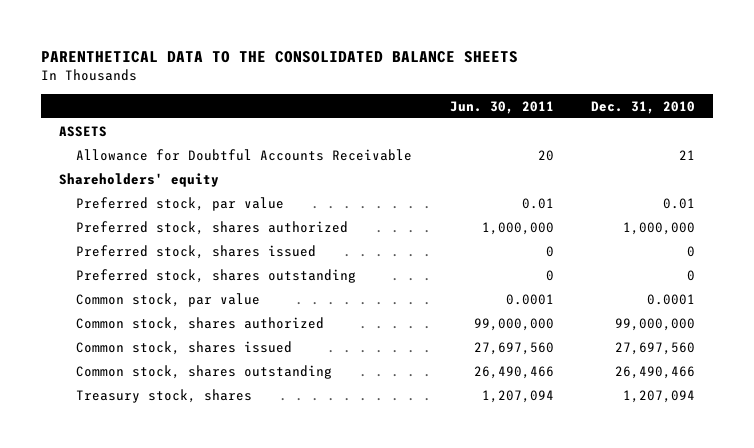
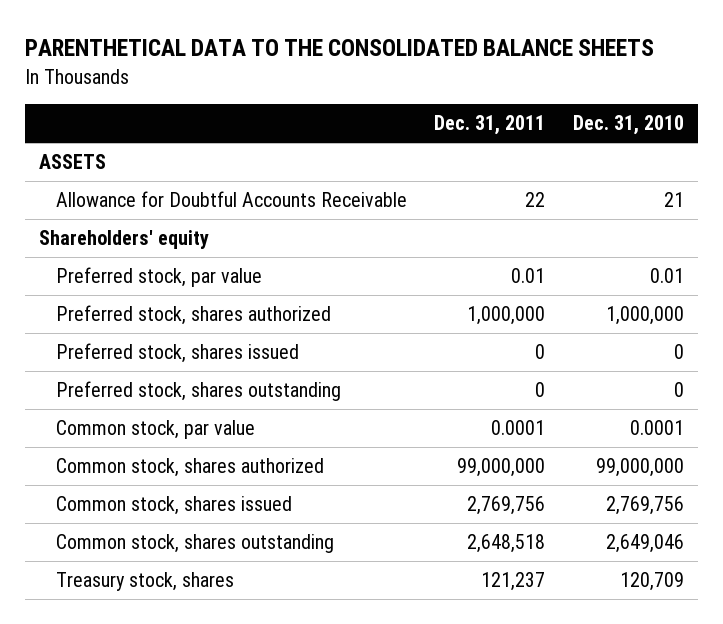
- | Jun. 30, 2011 | Dec. 31, 2010
+ | Dec. 31, 2011 | Dec. 31, 2010
- Common stock, shares issued | 27,697,560 | 27,697,560
- Common stock, shares outstanding | 26,490,466 | 26,490,466
- Treasury stock, shares | 1,207,094 | 1,207,094
+ Common stock, shares issued | 2,769,756 | 2,769,756
+ Common stock, shares outstanding | 2,648,518 | 2,649,046
+ Treasury stock, shares | 121,237 | 120,709

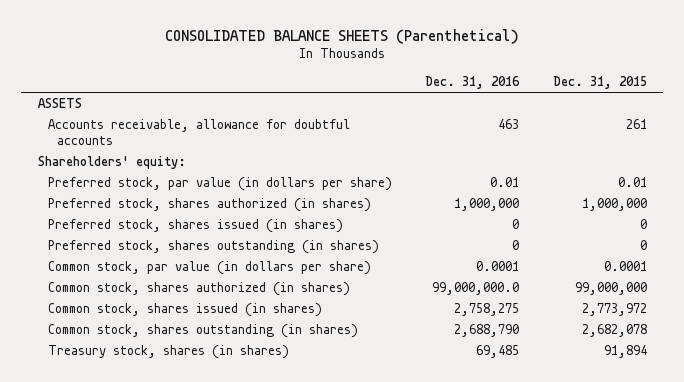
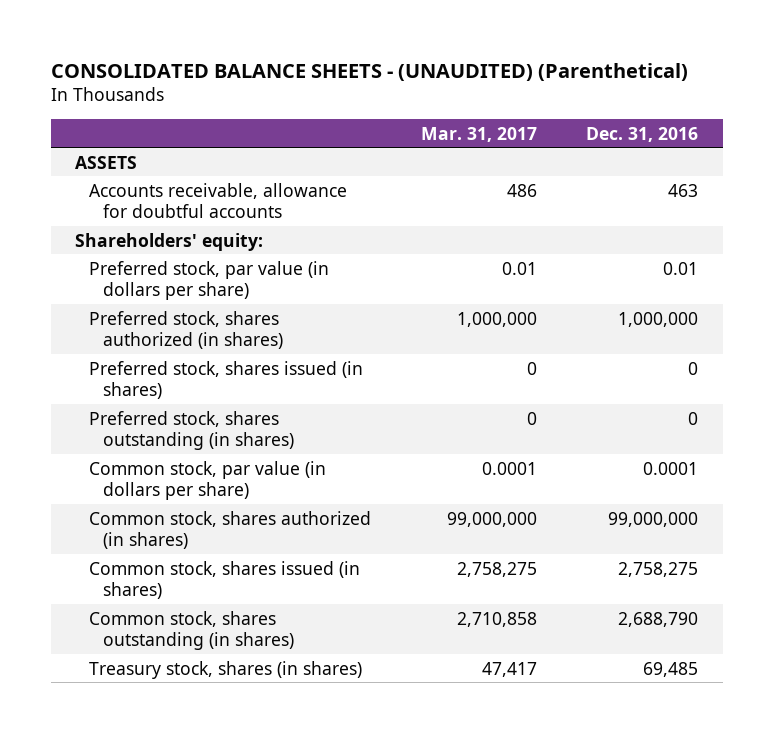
- CONSOLIDATED BALANCE SHEETS (Parenthetical)
+ CONSOLIDATED BALANCE SHEETS - (UNAUDITED) (Parenthetical)
- | Dec. 31, 2016 | Dec. 31, 2015
+ | Mar. 31, 2017 | Dec. 31, 2016
- Common stock, shares authorized (in shares) | 99,000,000.0 | 99,000,000
+ Common stock, shares authorized (in shares) | 99,000,000 | 99,000,000

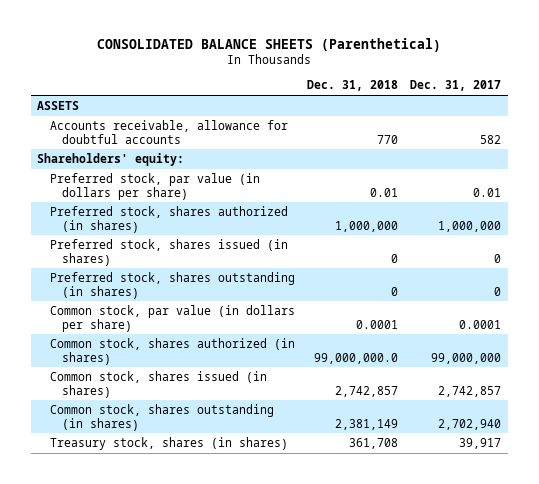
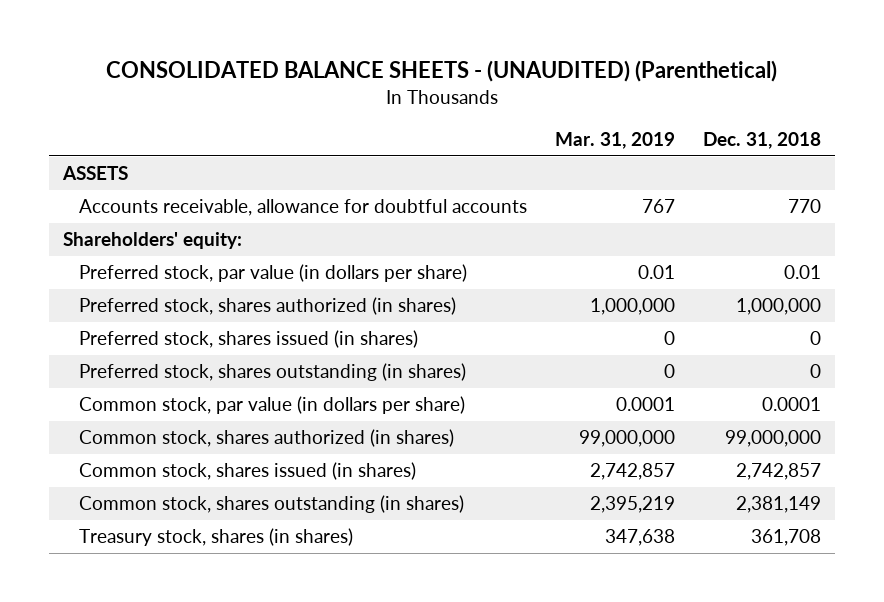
- CONSOLIDATED BALANCE SHEETS (Parenthetical)
+ CONSOLIDATED BALANCE SHEETS - (UNAUDITED) (Parenthetical)
- | Dec. 31, 2018 | Dec. 31, 2017
+ | Mar. 31, 2019 | Dec. 31, 2018
- Common stock, shares authorized (in shares) | 99,000,000.0 | 99,000,000
+ Common stock, shares authorized (in shares) | 99,000,000 | 99,000,000

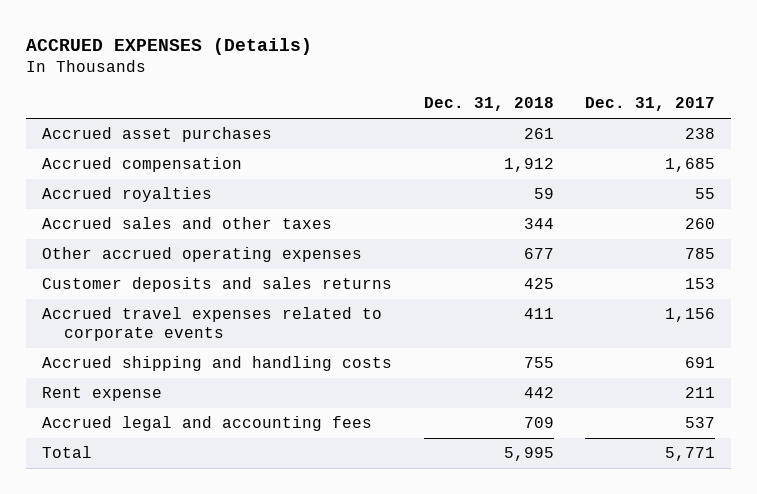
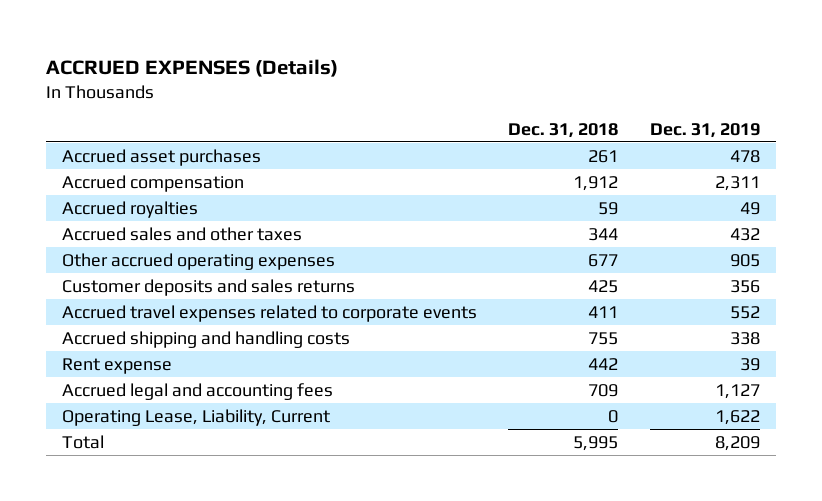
- | Dec. 31, 2018 | Dec. 31, 2017
+ | Dec. 31, 2018 | Dec. 31, 2019
+ Operating Lease, Liability, Current | 0 | 1,622

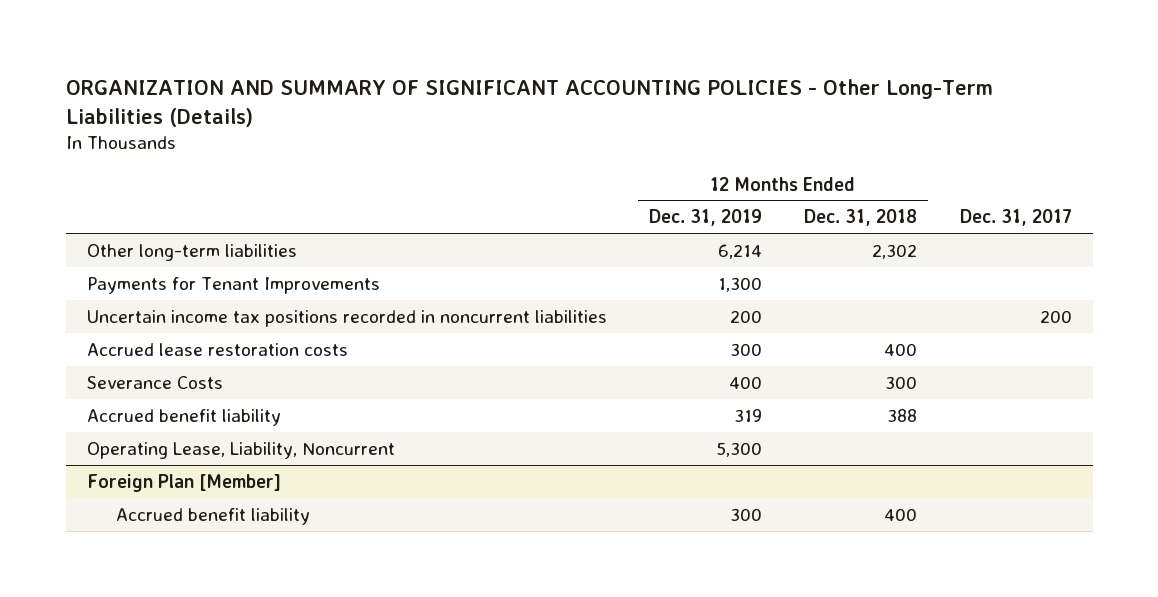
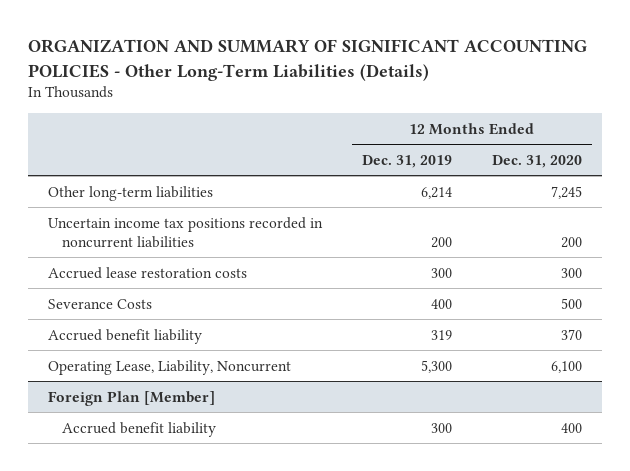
- | 12 Months Ended Dec. 31, 2019 | 12 Months Ended Dec. 31, 2018 | Dec. 31, 2017
+ | 12 Months Ended Dec. 31, 2019 | 12 Months Ended Dec. 31, 2020
- Payments for Tenant Improvements | 1,300 | |

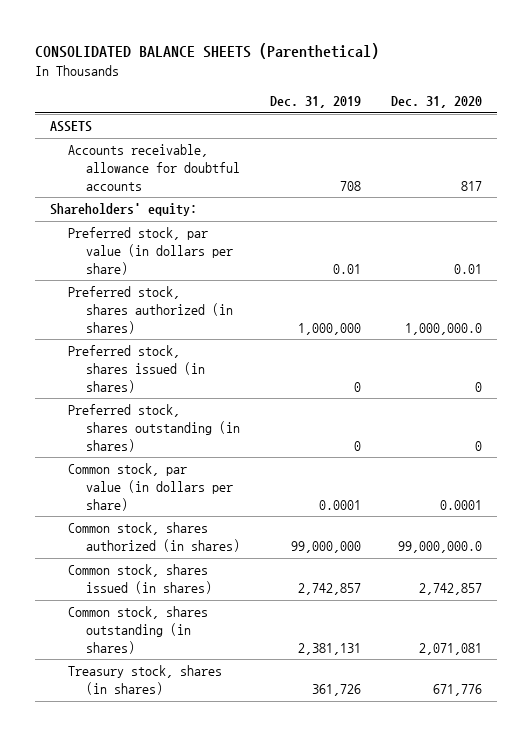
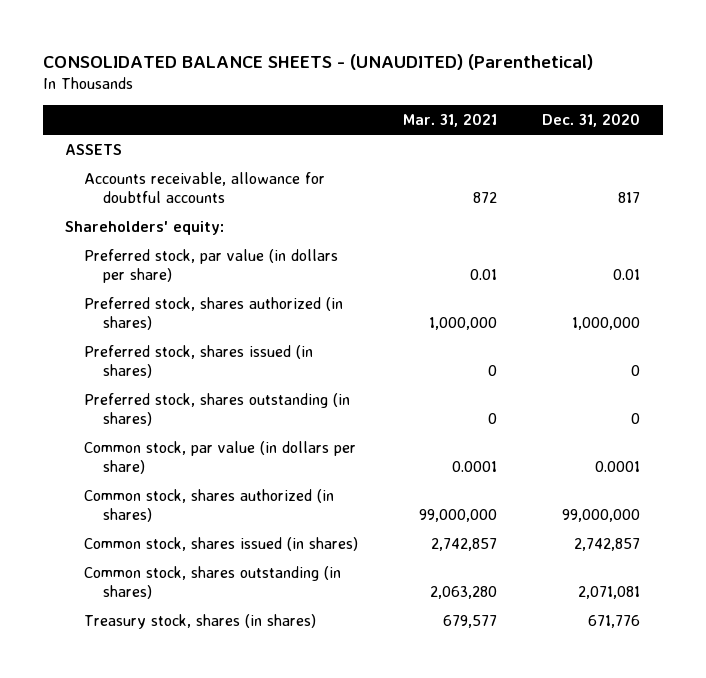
- CONSOLIDATED BALANCE SHEETS (Parenthetical)
+ CONSOLIDATED BALANCE SHEETS - (UNAUDITED) (Parenthetical)
- | Dec. 31, 2019 | Dec. 31, 2020
+ | Mar. 31, 2021 | Dec. 31, 2020
- Preferred stock, shares authorized (in shares) | 1,000,000 | 1,000,000.0
+ Preferred stock, shares authorized (in shares) | 1,000,000 | 1,000,000
- Common stock, shares authorized (in shares) | 99,000,000 | 99,000,000.0
+ Common stock, shares authorized (in shares) | 99,000,000 | 99,000,000

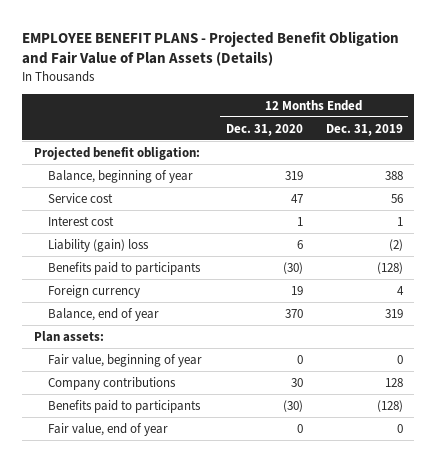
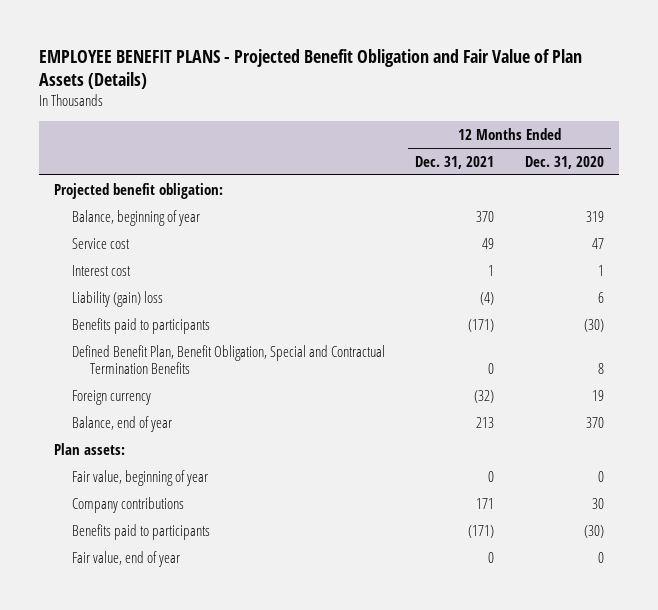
- | 12 Months Ended Dec. 31, 2020 | 12 Months Ended Dec. 31, 2019
+ | 12 Months Ended Dec. 31, 2021 | 12 Months Ended Dec. 31, 2020
+ Defined Benefit Plan, Benefit Obligation, Special and Contractual Termination Benefits | 0 | 8

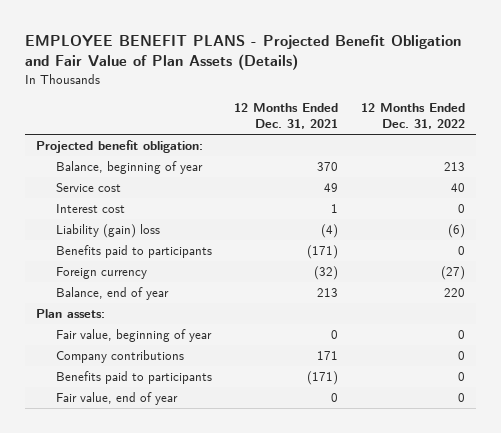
- | 12 Months Ended Dec. 31, 2021 | 12 Months Ended Dec. 31, 2020
+ | 12 Months Ended Dec. 31, 2021 | 12 Months Ended Dec. 31, 2022
- Defined Benefit Plan, Benefit Obligation, Special and Contractual Termination Benefits | 0 | 8

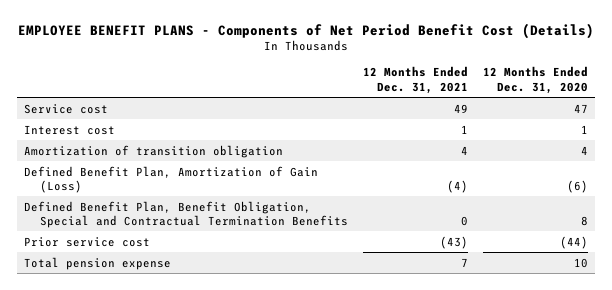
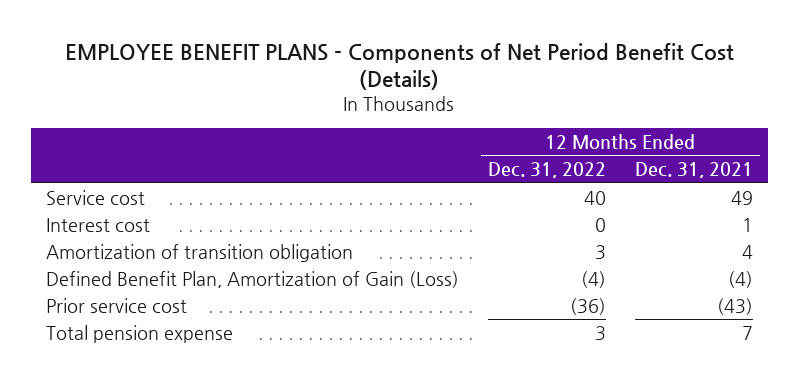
- | 12 Months Ended Dec. 31, 2021 | 12 Months Ended Dec. 31, 2020
+ | 12 Months Ended Dec. 31, 2022 | 12 Months Ended Dec. 31, 2021
- Defined Benefit Plan, Benefit Obligation, Special and Contractual Termination Benefits | 0 | 8

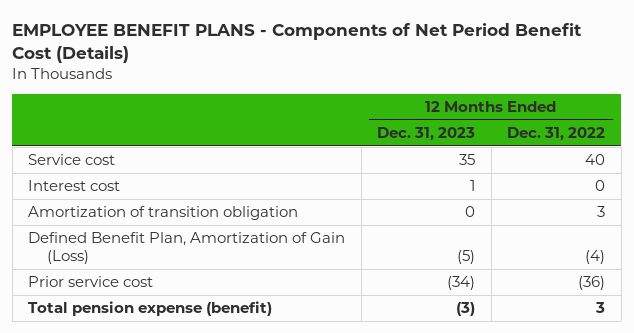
- | 12 Months Ended Dec. 31, 2022 | 12 Months Ended Dec. 31, 2021
+ | 12 Months Ended Dec. 31, 2023 | 12 Months Ended Dec. 31, 2022
- Total pension expense | 3 | 7
+ Total pension expense (benefit) | (3) | 3

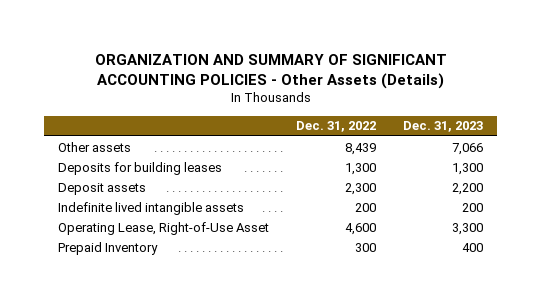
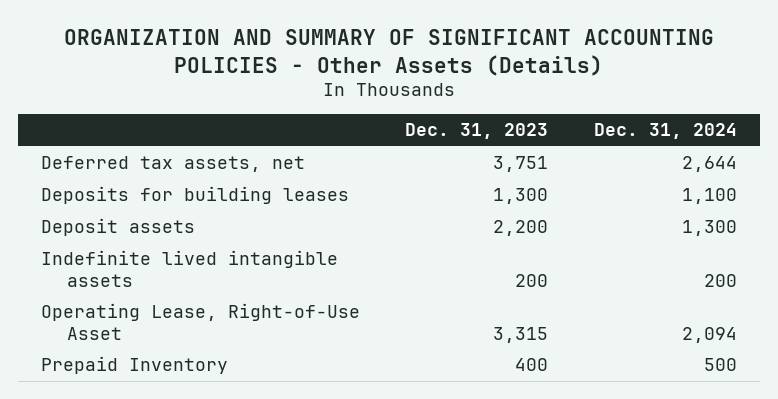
- | Dec. 31, 2022 | Dec. 31, 2023
+ | Dec. 31, 2023 | Dec. 31, 2024
- Other assets | 8,439 | 7,066
+ Deferred tax assets, net | 3,751 | 2,644
- Operating Lease, Right-of-Use Asset | 4,600 | 3,300
+ Operating Lease, Right-of-Use Asset | 3,315 | 2,094

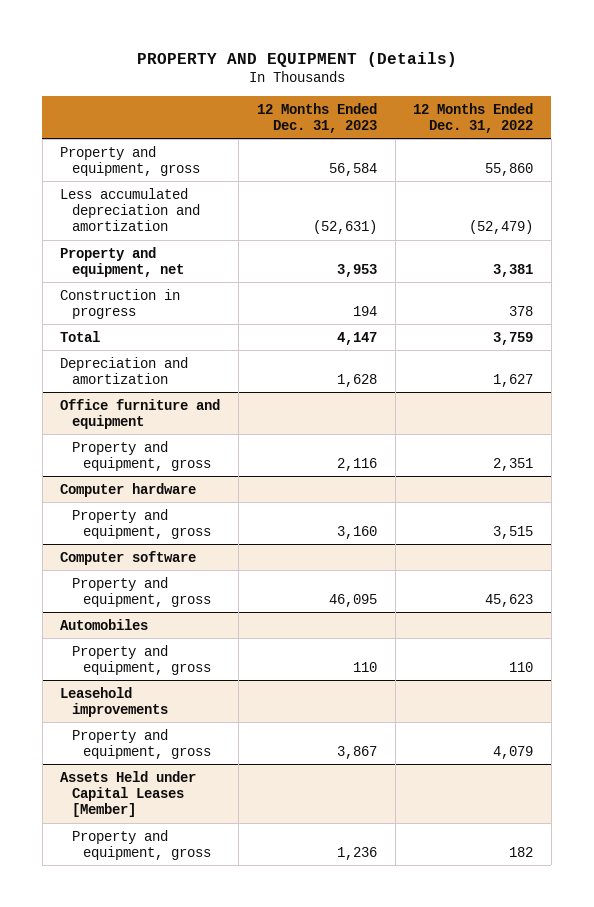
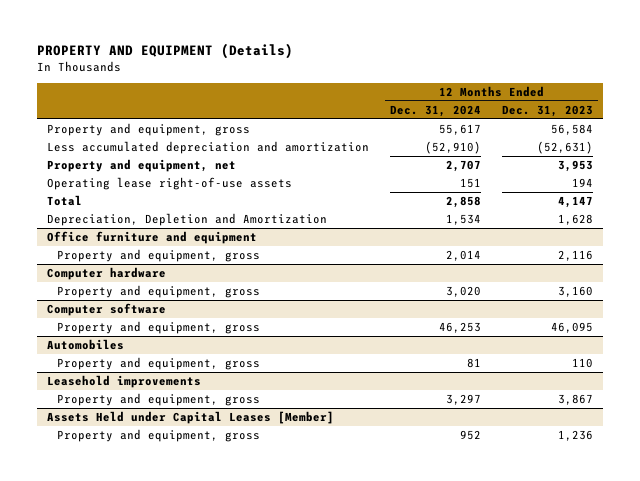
- | 12 Months Ended Dec. 31, 2023 | 12 Months Ended Dec. 31, 2022
+ | 12 Months Ended Dec. 31, 2024 | 12 Months Ended Dec. 31, 2023
- Construction in progress | 194 | 378
+ Operating lease right-of-use assets | 151 | 194
- Depreciation and amortization | 1,628 | 1,627
+ Depreciation, Depletion and Amortization | 1,534 | 1,628

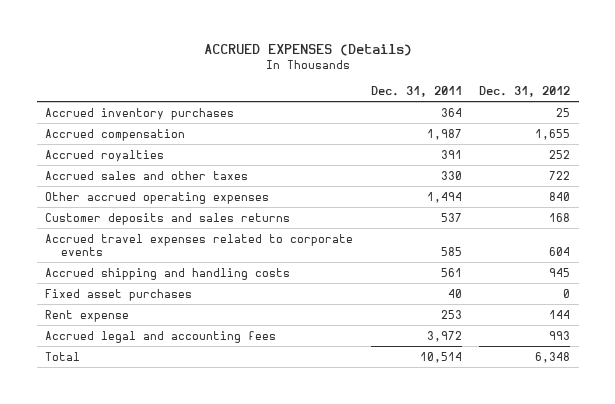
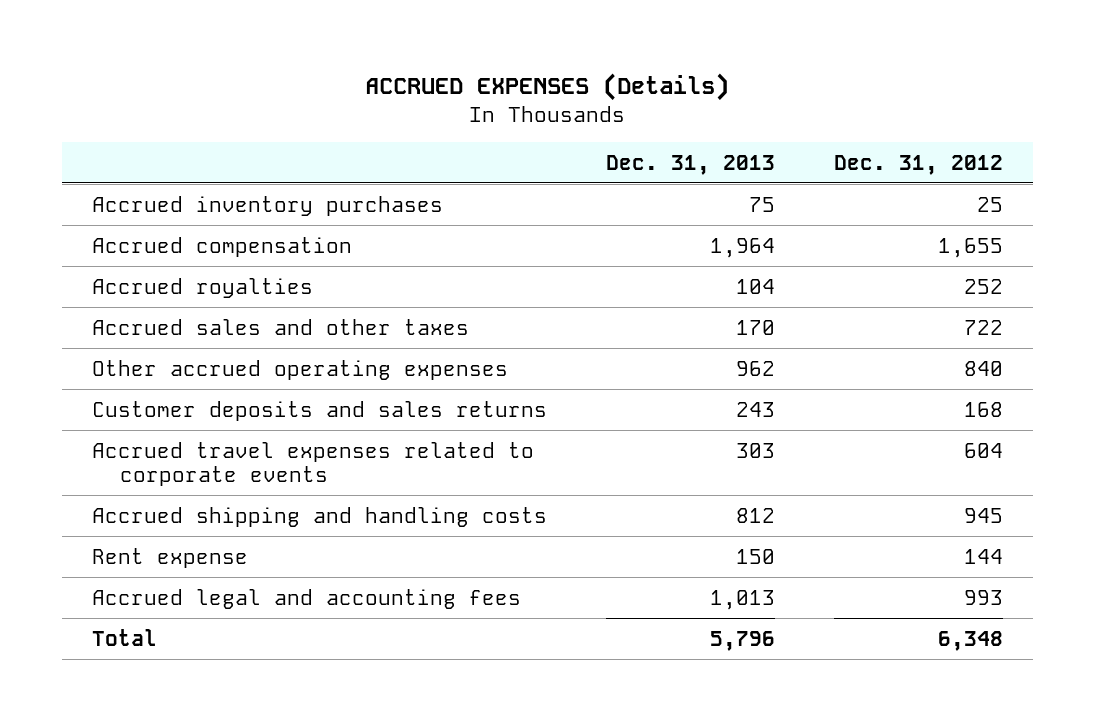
- | Dec. 31, 2011 | Dec. 31, 2012
+ | Dec. 31, 2013 | Dec. 31, 2012
- Fixed asset purchases | 40 | 0

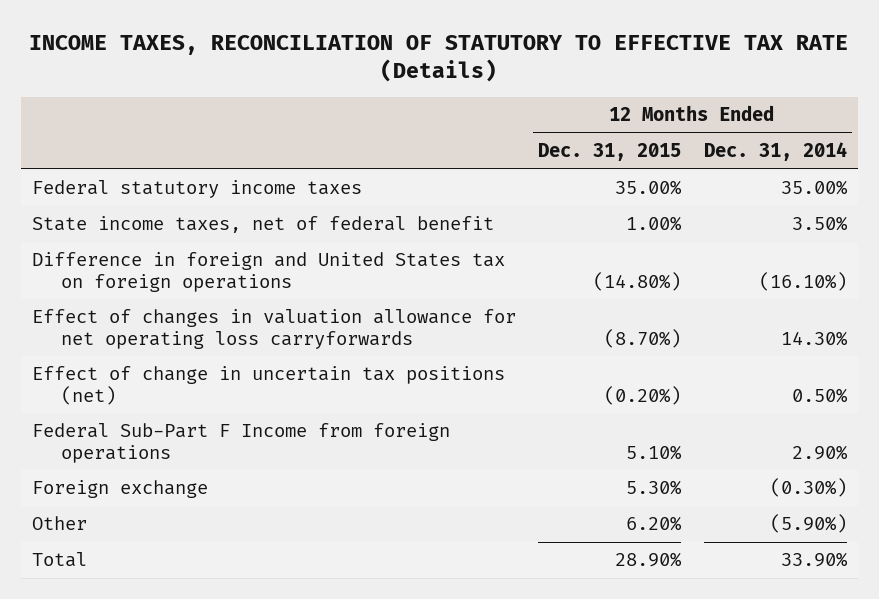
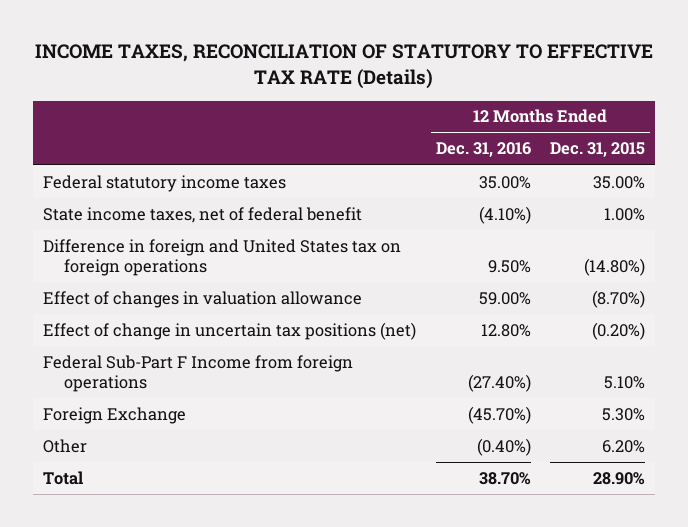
- | 12 Months Ended Dec. 31, 2015 | 12 Months Ended Dec. 31, 2014
+ | 12 Months Ended Dec. 31, 2016 | 12 Months Ended Dec. 31, 2015
- Effect of changes in valuation allowance for net operating loss carryforwards | (8.70%) | 14.30%
+ Effect of changes in valuation allowance | 59.00% | (8.70%)
- Foreign exchange | 5.30% | (0.30%)
+ Foreign Exchange | (45.70%) | 5.30%

